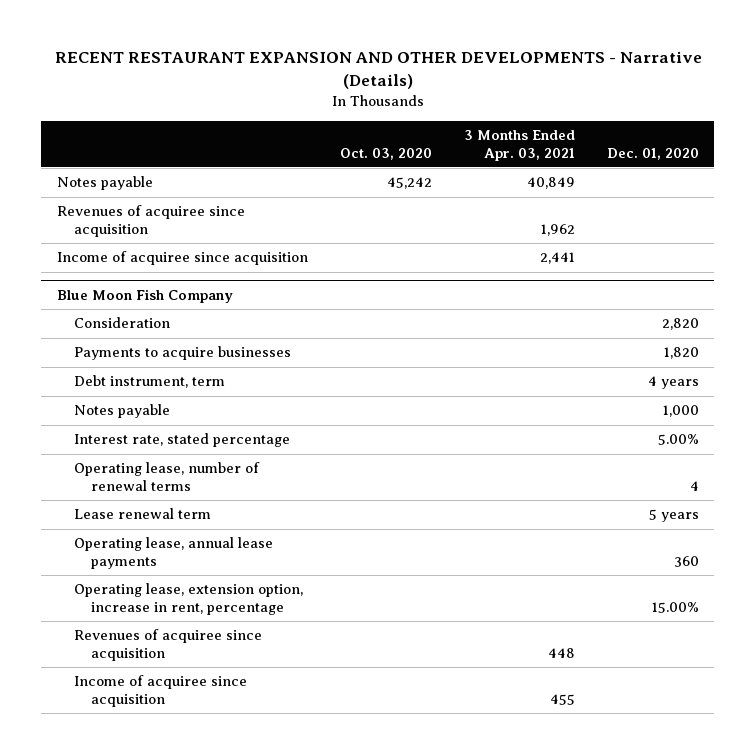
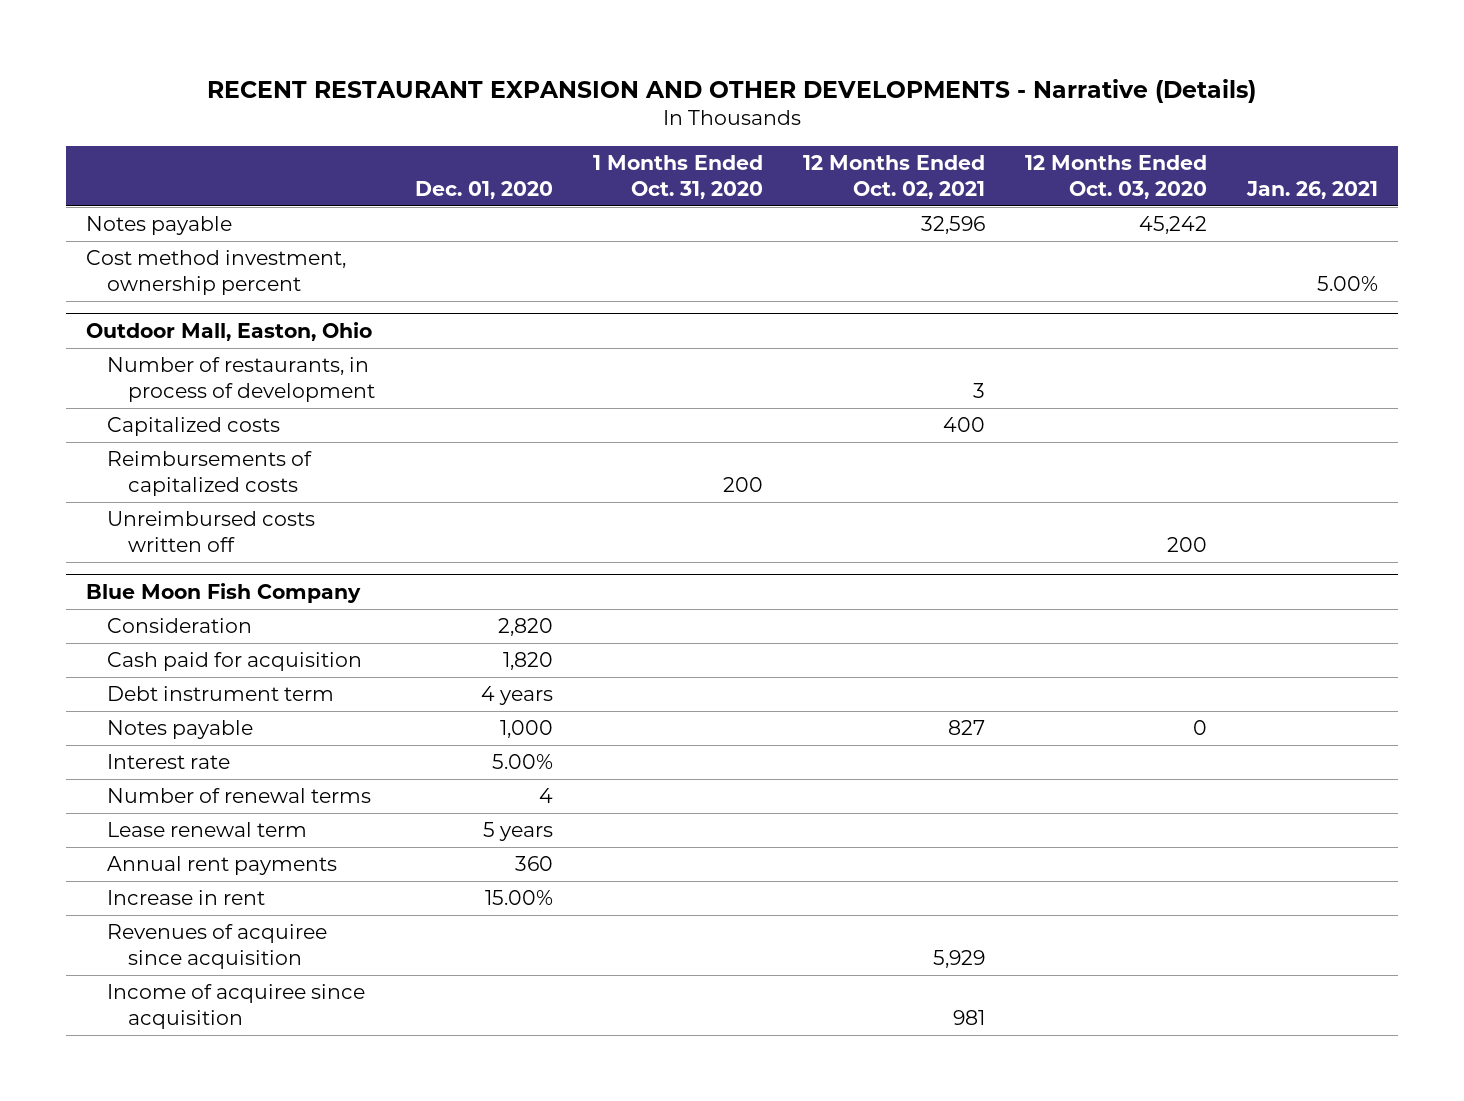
- | Oct. 03, 2020 | 3 Months Ended Apr. 03, 2021 | Dec. 01, 2020
+ | Dec. 01, 2020 | 1 Months Ended Oct. 31, 2020 | 12 Months Ended Oct. 02, 2021 | 12 Months Ended Oct. 03, 2020 | Jan. 26, 2021
- Revenues of acquiree since acquisition | | 1,962 |
- Income of acquiree since acquisition | | 2,441 |
+ Cost method investment, ownership percent | | | | | 5.00%
+ Outdoor Mall, Easton, Ohio
+ Number of restaurants, in process of development | | | 3 | |
+ Capitalized costs | | | 400 | |
+ Reimbursements of capitalized costs | | 200 | | |
+ Unreimbursed costs written off | | | | 200 |
@ Blue Moon Fish Company
- Payments to acquire businesses | | | 1,820
- Debt instrument, term | | | 4 years
+ Cash paid for acquisition | 1,820 | | | |
+ Debt instrument term | 4 years | | | |
- Interest rate, stated percentage | | | 5.00%
- Operating lease, number of renewal terms | | | 4
+ Interest rate | 5.00% | | | |
+ Number of renewal terms | 4 | | | |
- Operating lease, annual lease payments | | | 360
- Operating lease, extension option, increase in rent, percentage | | | 15.00%
+ Annual rent payments | 360 | | | |
+ Increase in rent | 15.00% | | | |

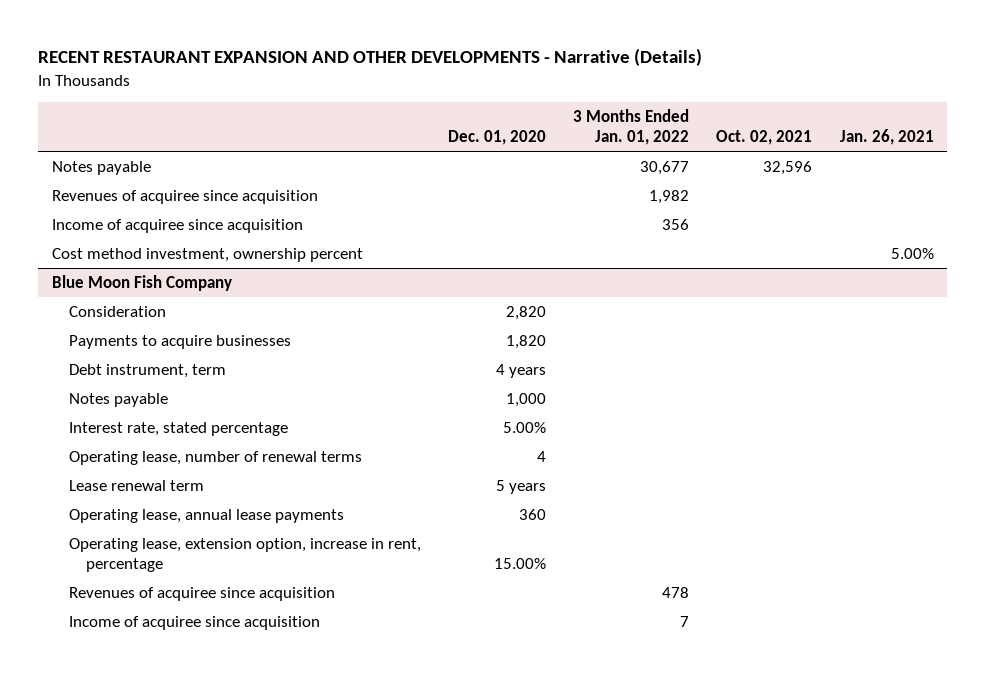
- | Dec. 01, 2020 | 1 Months Ended Oct. 31, 2020 | 12 Months Ended Oct. 02, 2021 | 12 Months Ended Oct. 03, 2020 | Jan. 26, 2021
+ | Dec. 01, 2020 | 3 Months Ended Jan. 01, 2022 | Oct. 02, 2021 | Jan. 26, 2021
+ Revenues of acquiree since acquisition | | 1,982 | |
+ Income of acquiree since acquisition | | 356 | |
- Outdoor Mall, Easton, Ohio
- Number of restaurants, in process of development | | | 3 | |
- Capitalized costs | | | 400 | |
- Reimbursements of capitalized costs | | 200 | | |
- Unreimbursed costs written off | | | | 200 |
@ Blue Moon Fish Company
- Cash paid for acquisition | 1,820 | | | |
- Debt instrument term | 4 years | | | |
+ Payments to acquire businesses | 1,820 | | |
+ Debt instrument, term | 4 years | | |
- Interest rate | 5.00% | | | |
- Number of renewal terms | 4 | | | |
+ Interest rate, stated percentage | 5.00% | | |
+ Operating lease, number of renewal terms | 4 | | |
- Annual rent payments | 360 | | | |
- Increase in rent | 15.00% | | | |
+ Operating lease, annual lease payments | 360 | | |
+ Operating lease, extension option, increase in rent, percentage | 15.00% | | |

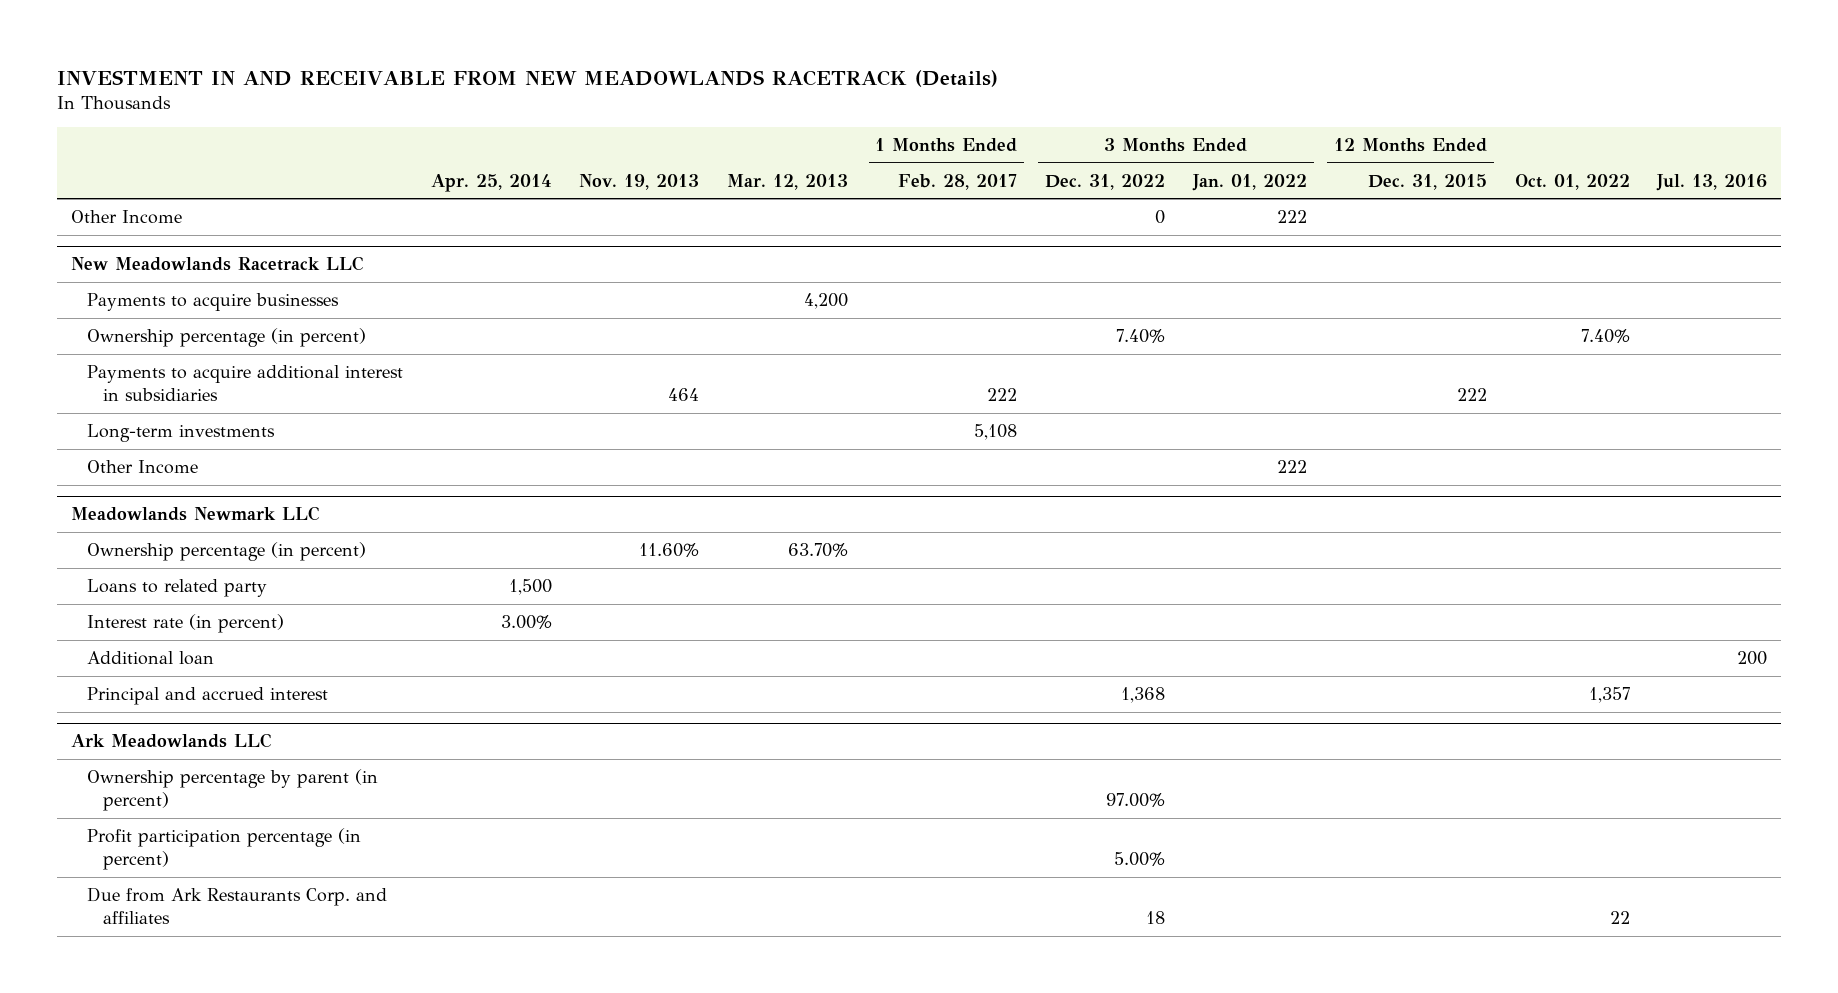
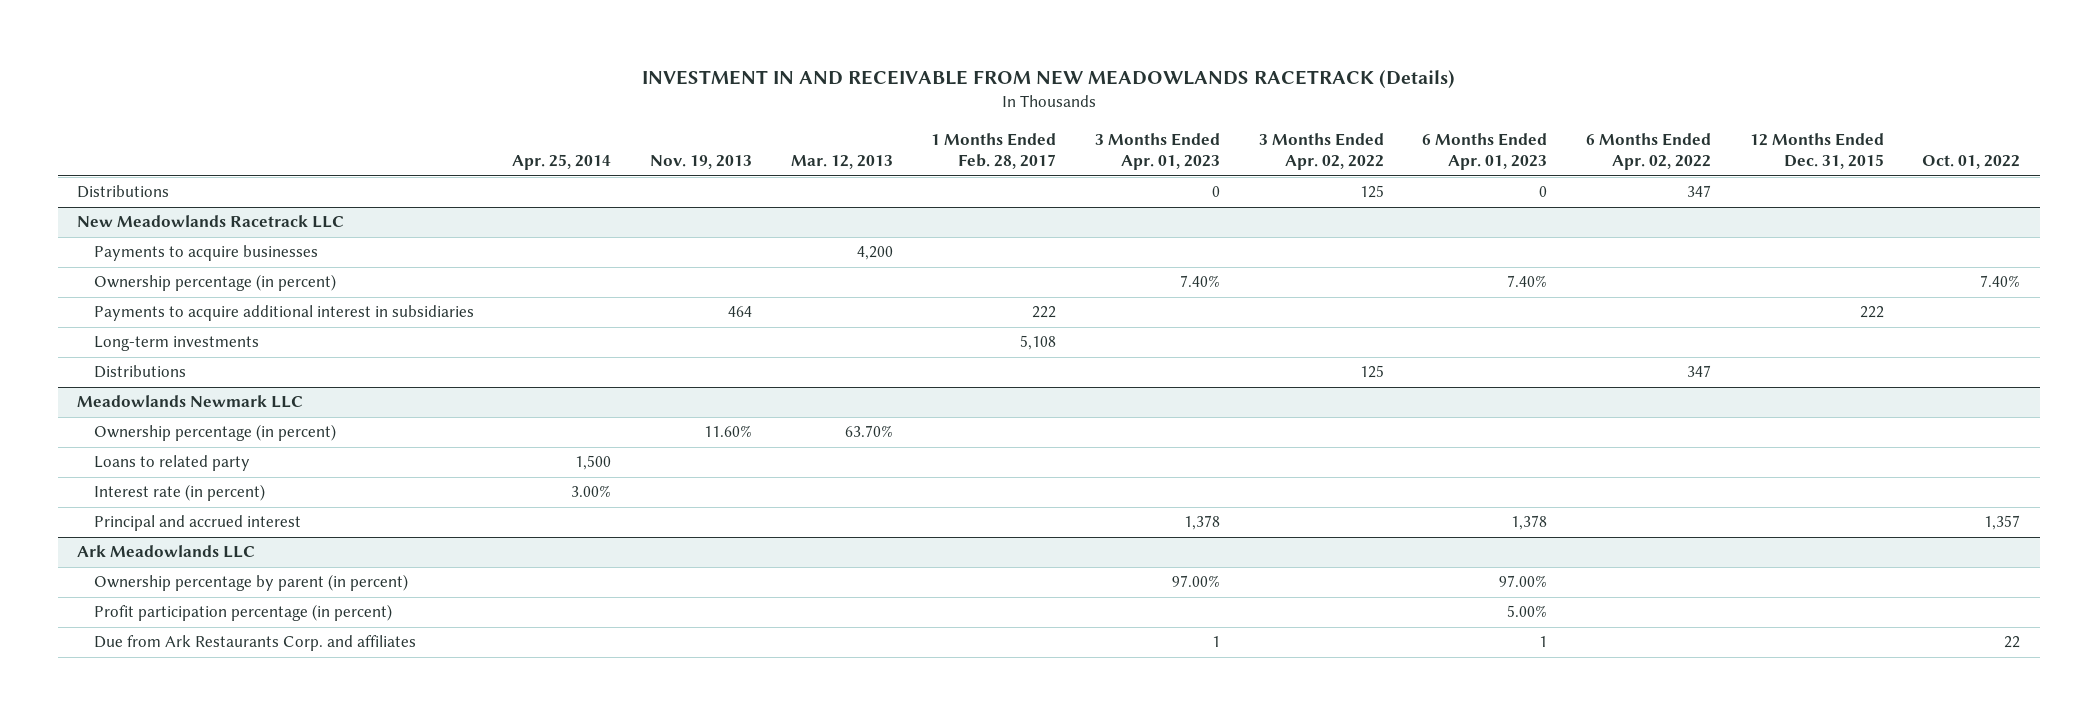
- | Apr. 25, 2014 | Nov. 19, 2013 | Mar. 12, 2013 | 1 Months Ended Feb. 28, 2017 | 3 Months Ended Dec. 31, 2022 | 3 Months Ended Jan. 01, 2022 | 12 Months Ended Dec. 31, 2015 | Oct. 01, 2022 | Jul. 13, 2016
+ | Apr. 25, 2014 | Nov. 19, 2013 | Mar. 12, 2013 | 1 Months Ended Feb. 28, 2017 | 3 Months Ended Apr. 01, 2023 | 3 Months Ended Apr. 02, 2022 | 6 Months Ended Apr. 01, 2023 | 6 Months Ended Apr. 02, 2022 | 12 Months Ended Dec. 31, 2015 | Oct. 01, 2022
- Other Income | | | | | 0 | 222 | | |
+ Distributions | | | | | 0 | 125 | 0 | 347 | |
@ New Meadowlands Racetrack LLC
- Other Income | | | | | | 222 | | |
+ Distributions | | | | | | 125 | | 347 | |
@ Meadowlands Newmark LLC
- Additional loan | | | | | | | | | 200

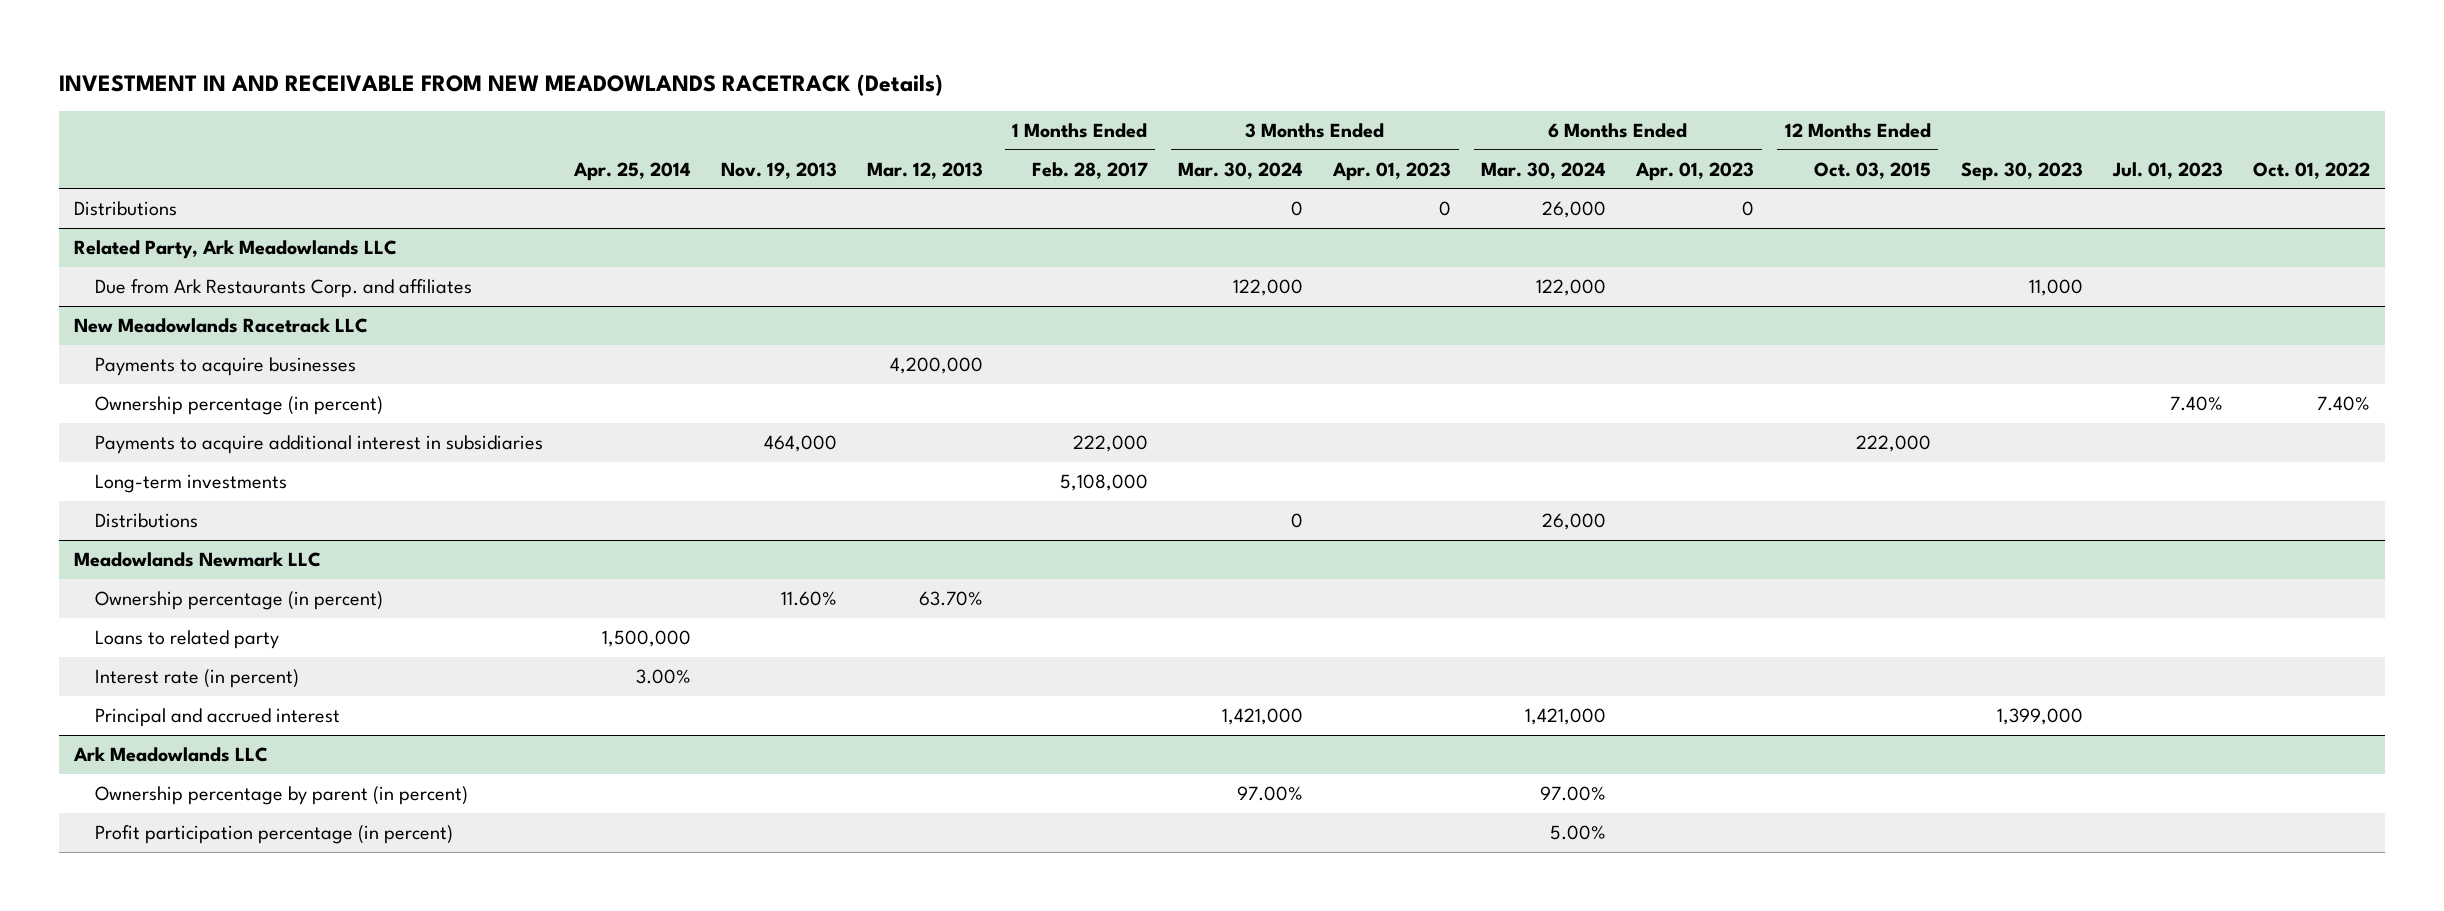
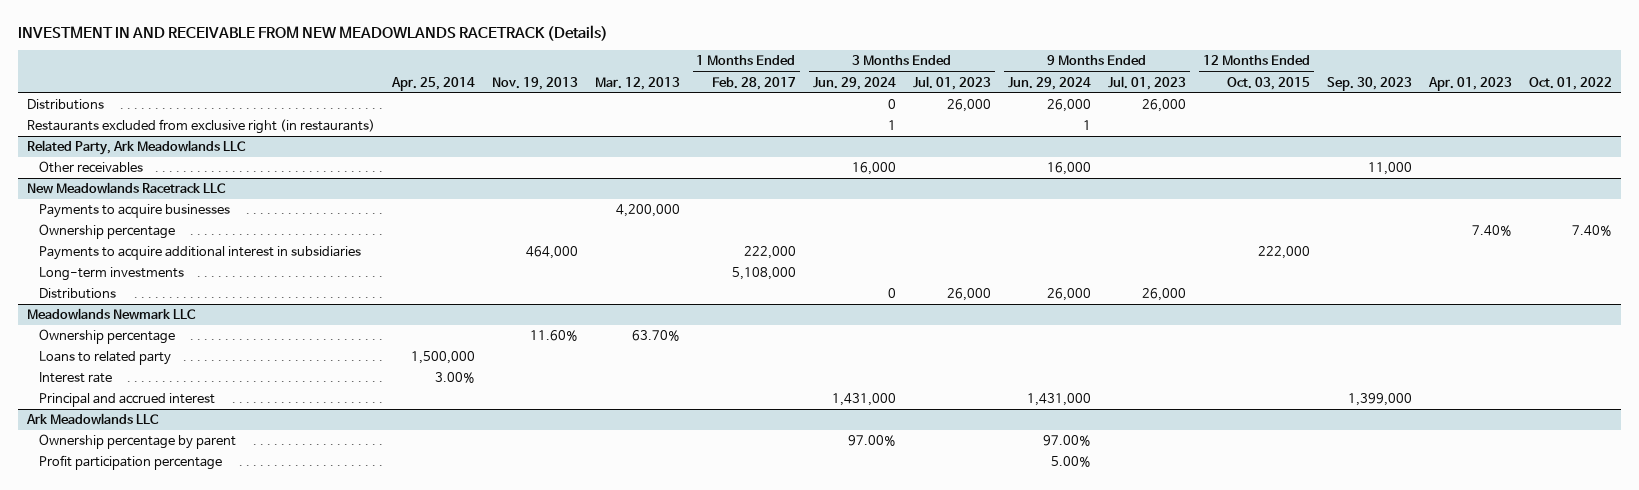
- | Apr. 25, 2014 | Nov. 19, 2013 | Mar. 12, 2013 | 1 Months Ended Feb. 28, 2017 | 3 Months Ended Mar. 30, 2024 | 3 Months Ended Apr. 01, 2023 | 6 Months Ended Mar. 30, 2024 | 6 Months Ended Apr. 01, 2023 | 12 Months Ended Oct. 03, 2015 | Sep. 30, 2023 | Jul. 01, 2023 | Oct. 01, 2022
+ | Apr. 25, 2014 | Nov. 19, 2013 | Mar. 12, 2013 | 1 Months Ended Feb. 28, 2017 | 3 Months Ended Jun. 29, 2024 | 3 Months Ended Jul. 01, 2023 | 9 Months Ended Jun. 29, 2024 | 9 Months Ended Jul. 01, 2023 | 12 Months Ended Oct. 03, 2015 | Sep. 30, 2023 | Apr. 01, 2023 | Oct. 01, 2022
+ Restaurants excluded from exclusive right (in restaurants) | | | | | 1 | | 1 | | | | |
@ Related Party, Ark Meadowlands LLC
- Due from Ark Restaurants Corp. and affiliates | | | | | 122,000 | | 122,000 | | | 11,000 | |
+ Other receivables | | | | | 16,000 | | 16,000 | | | 11,000 | |
@ New Meadowlands Racetrack LLC
- Ownership percentage (in percent) | | | | | | | | | | | 7.40% | 7.40%
+ Ownership percentage | | | | | | | | | | | 7.40% | 7.40%
@ Meadowlands Newmark LLC
- Ownership percentage (in percent) | | 11.60% | 63.70% | | | | | | | | |
+ Ownership percentage | | 11.60% | 63.70% | | | | | | | | |
- Interest rate (in percent) | 3.00% | | | | | | | | | | |
+ Interest rate | 3.00% | | | | | | | | | | |
@ Ark Meadowlands LLC
- Ownership percentage by parent (in percent) | | | | | 97.00% | | 97.00% | | | | |
- Profit participation percentage (in percent) | | | | | | | 5.00% | | | | |
+ Ownership percentage by parent | | | | | 97.00% | | 97.00% | | | | |
+ Profit participation percentage | | | | | | | 5.00% | | | | |

